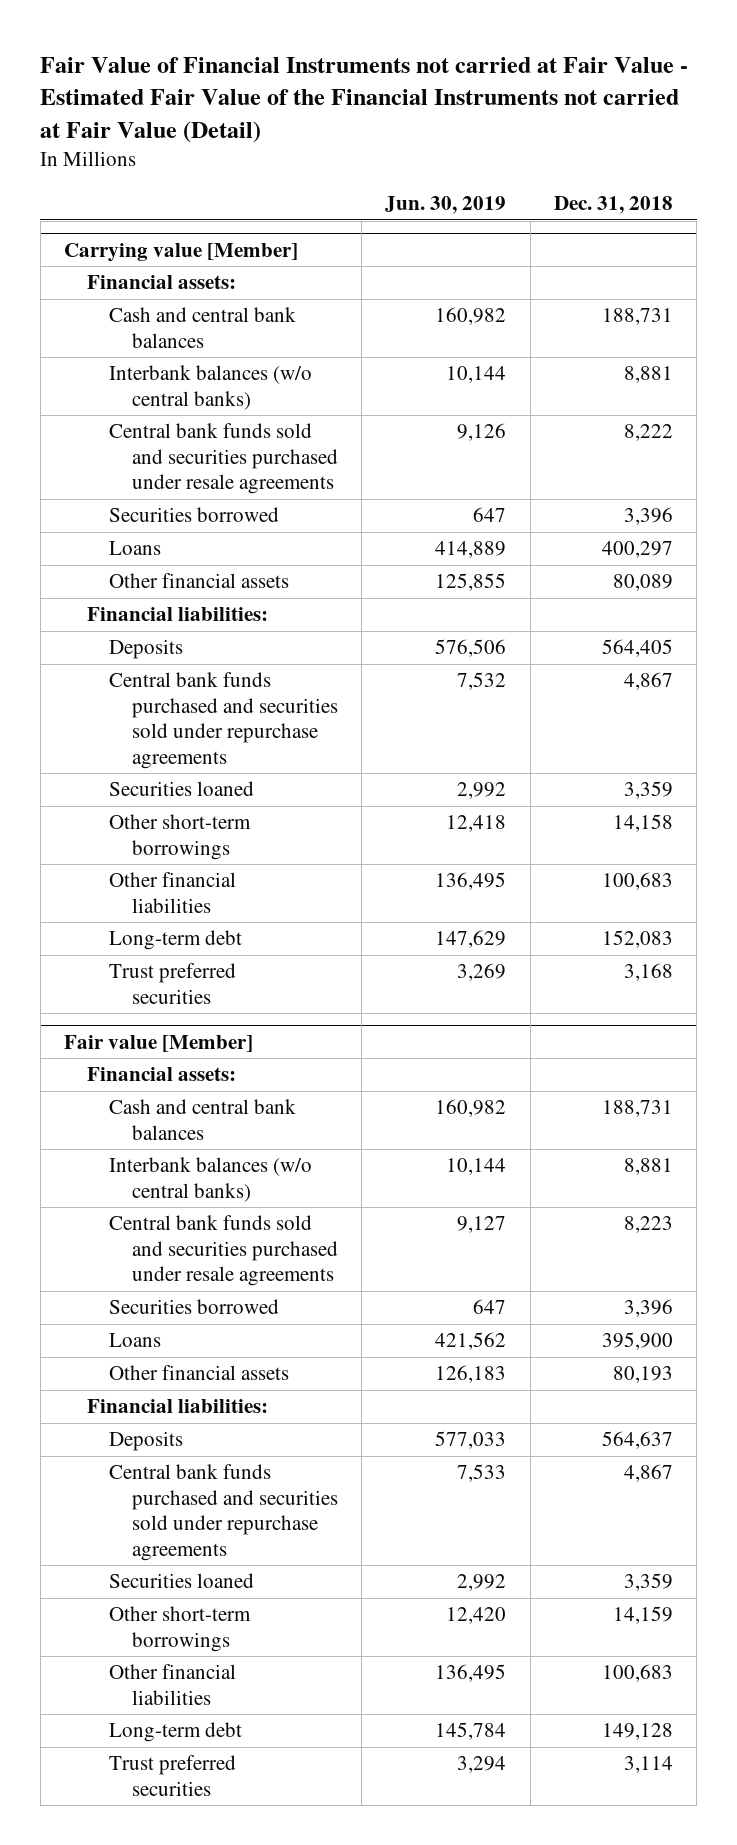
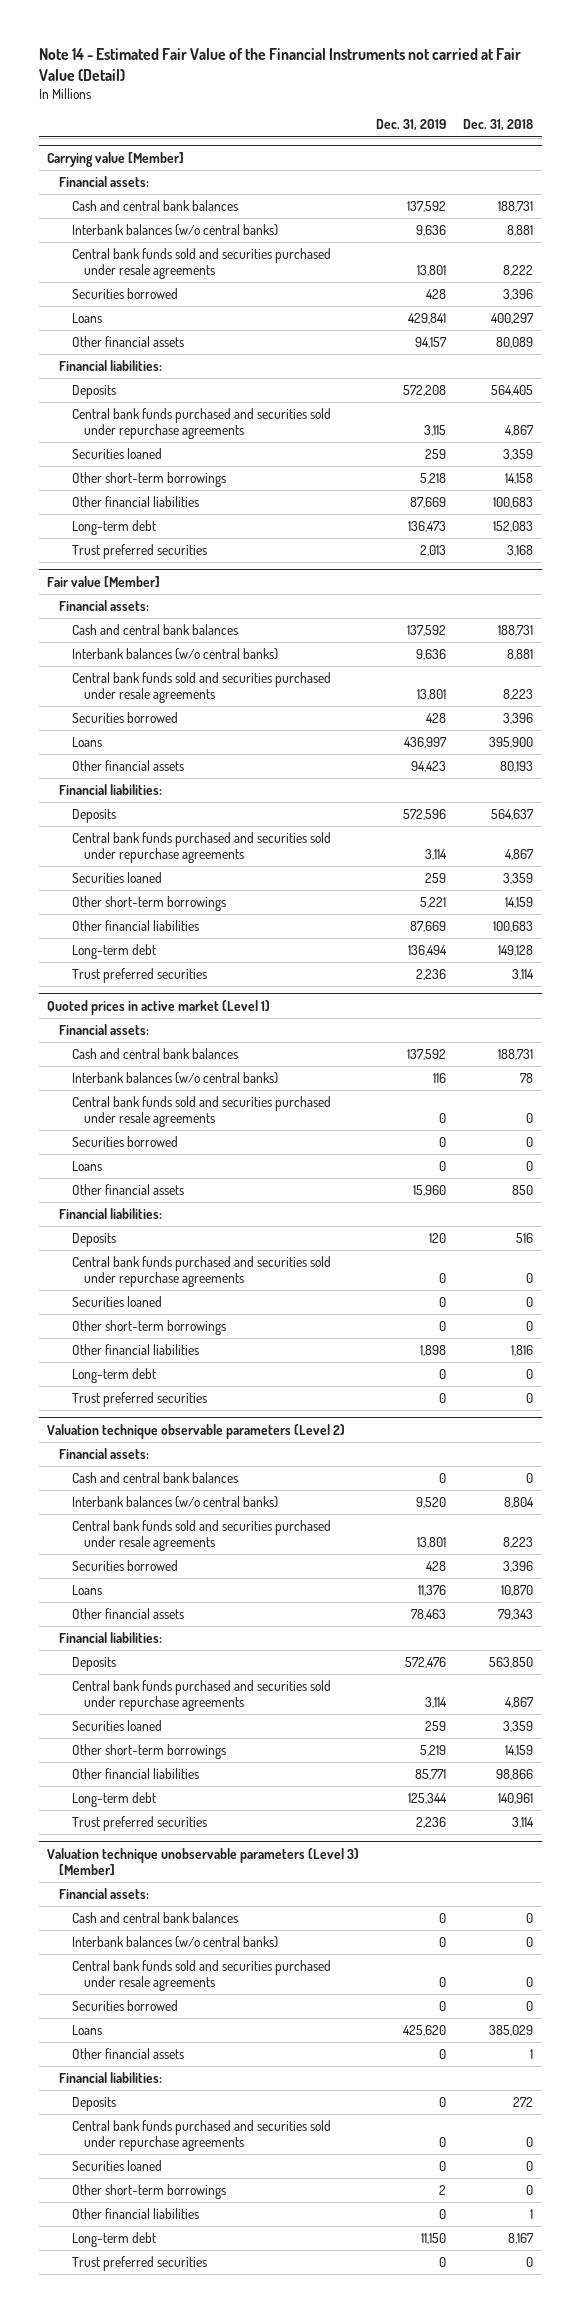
- Fair Value of Financial Instruments not carried at Fair Value - Estimated Fair Value of the Financial Instruments not carried at Fair Value (Detail)
+ Note 14 - Estimated Fair Value of the Financial Instruments not carried at Fair Value (Detail)
- | Jun. 30, 2019 | Dec. 31, 2018
+ | Dec. 31, 2019 | Dec. 31, 2018
+ Quoted prices in active market (Level 1)
+ Financial assets:
+ Cash and central bank balances | 137,592 | 188,731
+ Interbank balances (w/o central banks) | 116 | 78
+ Central bank funds sold and securities purchased under resale agreements | 0 | 0
+ Securities borrowed | 0 | 0
+ Loans | 0 | 0
+ Other financial assets | 15,960 | 850
+ Financial liabilities:
+ Deposits | 120 | 516
+ Central bank funds purchased and securities sold under repurchase agreements | 0 | 0
+ Securities loaned | 0 | 0
+ Other short-term borrowings | 0 | 0
+ Other financial liabilities | 1,898 | 1,816
+ Long-term debt | 0 | 0
+ Trust preferred securities | 0 | 0
+ Valuation technique observable parameters (Level 2)
+ Financial assets:
+ Cash and central bank balances | 0 | 0
+ Interbank balances (w/o central banks) | 9,520 | 8,804
+ Central bank funds sold and securities purchased under resale agreements | 13,801 | 8,223
+ Securities borrowed | 428 | 3,396
+ Loans | 11,376 | 10,870
+ Other financial assets | 78,463 | 79,343
+ Financial liabilities:
+ Deposits | 572,476 | 563,850
+ Central bank funds purchased and securities sold under repurchase agreements | 3,114 | 4,867
+ Securities loaned | 259 | 3,359
+ Other short-term borrowings | 5,219 | 14,159
+ Other financial liabilities | 85,771 | 98,866
+ Long-term debt | 125,344 | 140,961
+ Trust preferred securities | 2,236 | 3,114
+ Valuation technique unobservable parameters (Level 3) [Member]
+ Financial assets:
+ Cash and central bank balances | 0 | 0
+ Interbank balances (w/o central banks) | 0 | 0
+ Central bank funds sold and securities purchased under resale agreements | 0 | 0
+ Securities borrowed | 0 | 0
+ Loans | 425,620 | 385,029
+ Other financial assets | 0 | 1
+ Financial liabilities:
+ Deposits | 0 | 272
+ Central bank funds purchased and securities sold under repurchase agreements | 0 | 0
+ Securities loaned | 0 | 0
+ Other short-term borrowings | 2 | 0
+ Other financial liabilities | 0 | 1
+ Long-term debt | 11,150 | 8,167
+ Trust preferred securities | 0 | 0

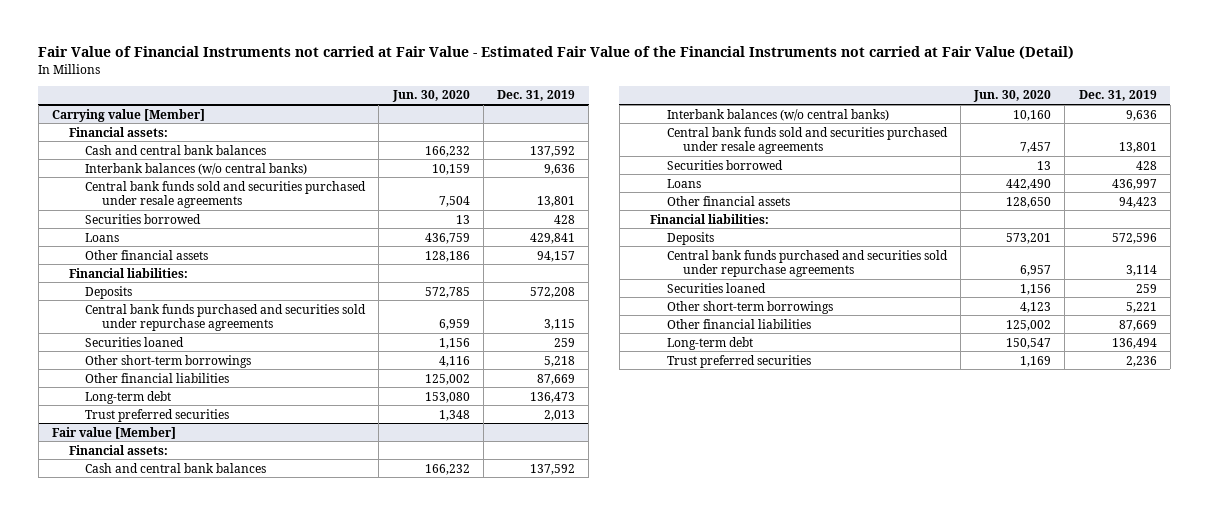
- Note 14 - Estimated Fair Value of the Financial Instruments not carried at Fair Value (Detail)
+ Fair Value of Financial Instruments not carried at Fair Value - Estimated Fair Value of the Financial Instruments not carried at Fair Value (Detail)
- | Dec. 31, 2019 | Dec. 31, 2018
+ | Jun. 30, 2020 | Dec. 31, 2019
- Quoted prices in active market (Level 1)
- Financial assets:
- Cash and central bank balances | 137,592 | 188,731
- Interbank balances (w/o central banks) | 116 | 78
- Central bank funds sold and securities purchased under resale agreements | 0 | 0
- Securities borrowed | 0 | 0
- Loans | 0 | 0
- Other financial assets | 15,960 | 850
- Financial liabilities:
- Deposits | 120 | 516
- Central bank funds purchased and securities sold under repurchase agreements | 0 | 0
- Securities loaned | 0 | 0
- Other short-term borrowings | 0 | 0
- Other financial liabilities | 1,898 | 1,816
- Long-term debt | 0 | 0
- Trust preferred securities | 0 | 0
- Valuation technique observable parameters (Level 2)
- Financial assets:
- Cash and central bank balances | 0 | 0
- Interbank balances (w/o central banks) | 9,520 | 8,804
- Central bank funds sold and securities purchased under resale agreements | 13,801 | 8,223
- Securities borrowed | 428 | 3,396
- Loans | 11,376 | 10,870
- Other financial assets | 78,463 | 79,343
- Financial liabilities:
- Deposits | 572,476 | 563,850
- Central bank funds purchased and securities sold under repurchase agreements | 3,114 | 4,867
- Securities loaned | 259 | 3,359
- Other short-term borrowings | 5,219 | 14,159
- Other financial liabilities | 85,771 | 98,866
- Long-term debt | 125,344 | 140,961
- Trust preferred securities | 2,236 | 3,114
- Valuation technique unobservable parameters (Level 3) [Member]
- Financial assets:
- Cash and central bank balances | 0 | 0
- Interbank balances (w/o central banks) | 0 | 0
- Central bank funds sold and securities purchased under resale agreements | 0 | 0
- Securities borrowed | 0 | 0
- Loans | 425,620 | 385,029
- Other financial assets | 0 | 1
- Financial liabilities:
- Deposits | 0 | 272
- Central bank funds purchased and securities sold under repurchase agreements | 0 | 0
- Securities loaned | 0 | 0
- Other short-term borrowings | 2 | 0
- Other financial liabilities | 0 | 1
- Long-term debt | 11,150 | 8,167
- Trust preferred securities | 0 | 0

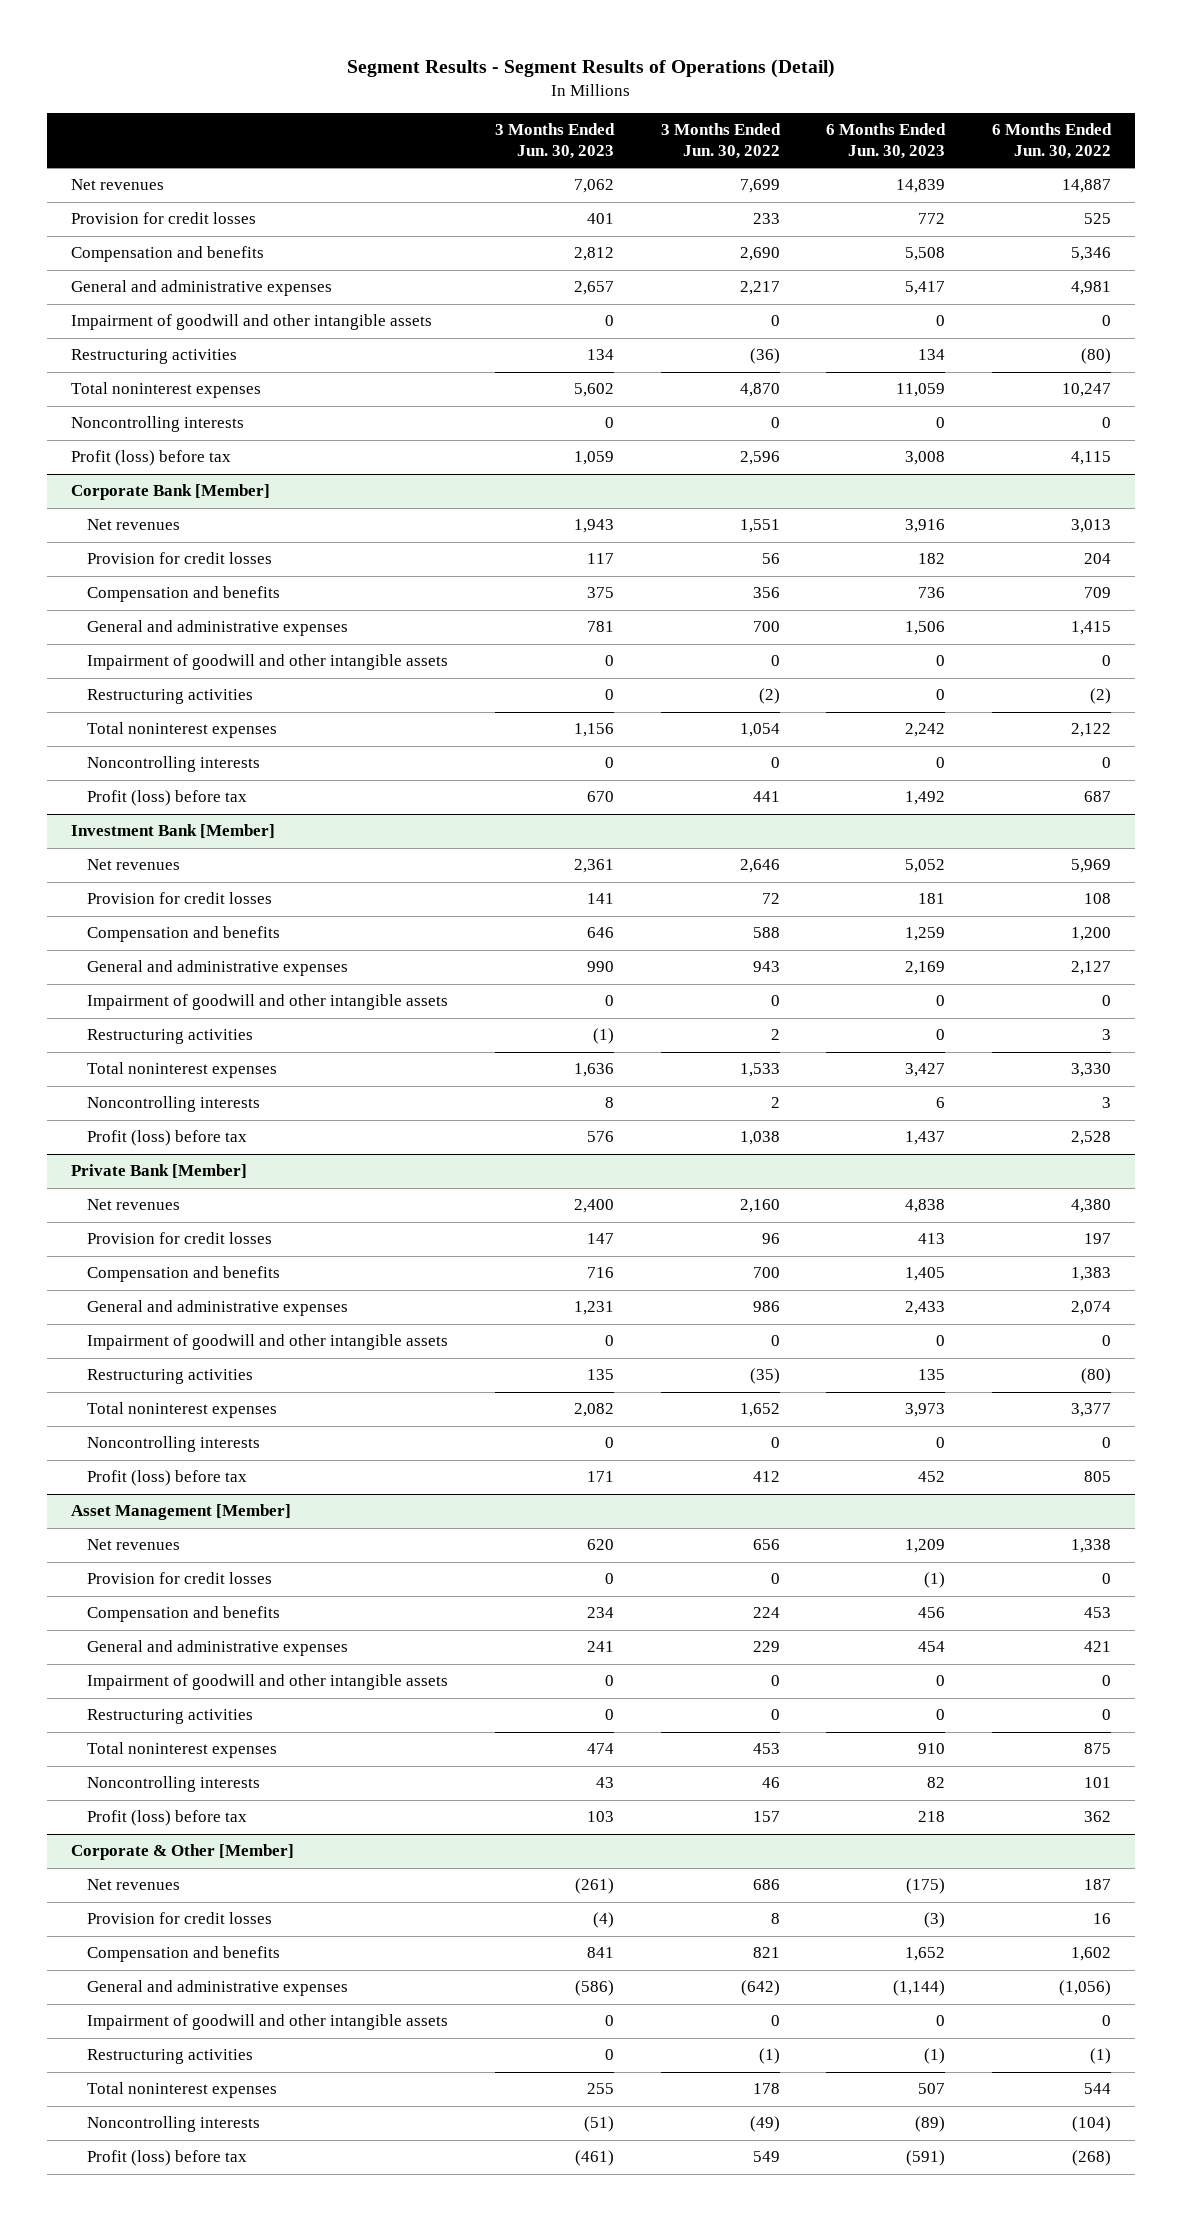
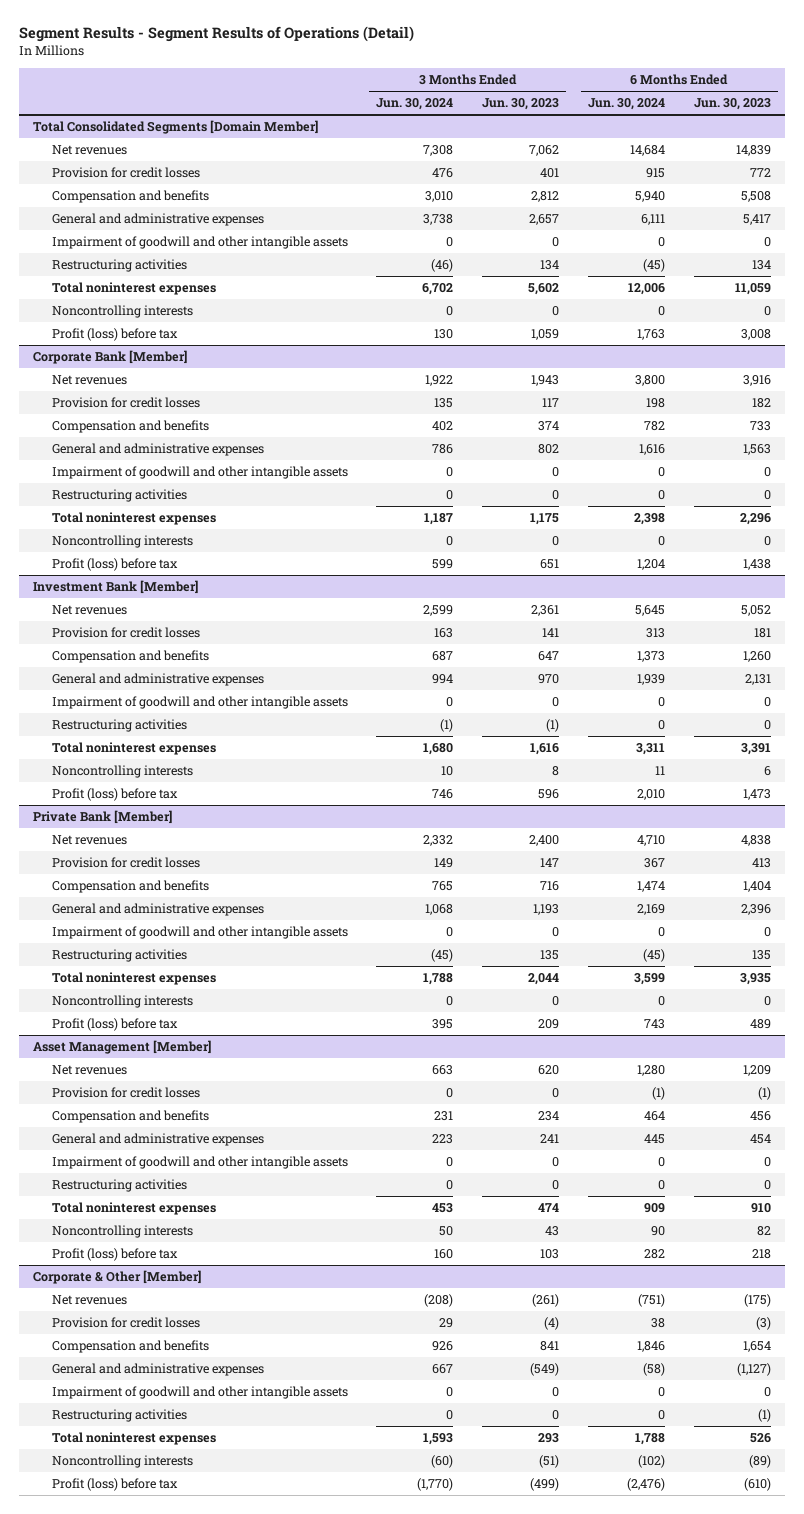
- | 3 Months Ended Jun. 30, 2023 | 3 Months Ended Jun. 30, 2022 | 6 Months Ended Jun. 30, 2023 | 6 Months Ended Jun. 30, 2022
+ | 3 Months Ended Jun. 30, 2024 | 3 Months Ended Jun. 30, 2023 | 6 Months Ended Jun. 30, 2024 | 6 Months Ended Jun. 30, 2023
+ Total Consolidated Segments [Domain Member]
@ Corporate Bank [Member]
- Compensation and benefits | 375 | 356 | 736 | 709
- General and administrative expenses | 781 | 700 | 1,506 | 1,415
+ Compensation and benefits | 402 | 374 | 782 | 733
+ General and administrative expenses | 786 | 802 | 1,616 | 1,563
- Total noninterest expenses | 1,156 | 1,054 | 2,242 | 2,122
+ Total noninterest expenses | 1,187 | 1,175 | 2,398 | 2,296
- Profit (loss) before tax | 670 | 441 | 1,492 | 687
+ Profit (loss) before tax | 599 | 651 | 1,204 | 1,438
@ Investment Bank [Member]
- Compensation and benefits | 646 | 588 | 1,259 | 1,200
- General and administrative expenses | 990 | 943 | 2,169 | 2,127
+ Compensation and benefits | 687 | 647 | 1,373 | 1,260
+ General and administrative expenses | 994 | 970 | 1,939 | 2,131
- Total noninterest expenses | 1,636 | 1,533 | 3,427 | 3,330
+ Total noninterest expenses | 1,680 | 1,616 | 3,311 | 3,391
- Profit (loss) before tax | 576 | 1,038 | 1,437 | 2,528
+ Profit (loss) before tax | 746 | 596 | 2,010 | 1,473
@ Private Bank [Member]
- Compensation and benefits | 716 | 700 | 1,405 | 1,383
- General and administrative expenses | 1,231 | 986 | 2,433 | 2,074
+ Compensation and benefits | 765 | 716 | 1,474 | 1,404
+ General and administrative expenses | 1,068 | 1,193 | 2,169 | 2,396
- Total noninterest expenses | 2,082 | 1,652 | 3,973 | 3,377
+ Total noninterest expenses | 1,788 | 2,044 | 3,599 | 3,935
- Profit (loss) before tax | 171 | 412 | 452 | 805
+ Profit (loss) before tax | 395 | 209 | 743 | 489
@ Corporate & Other [Member]
- Compensation and benefits | 841 | 821 | 1,652 | 1,602
- General and administrative expenses | (586) | (642) | (1,144) | (1,056)
+ Compensation and benefits | 926 | 841 | 1,846 | 1,654
+ General and administrative expenses | 667 | (549) | (58) | (1,127)
- Total noninterest expenses | 255 | 178 | 507 | 544
+ Total noninterest expenses | 1,593 | 293 | 1,788 | 526
- Profit (loss) before tax | (461) | 549 | (591) | (268)
+ Profit (loss) before tax | (1,770) | (499) | (2,476) | (610)

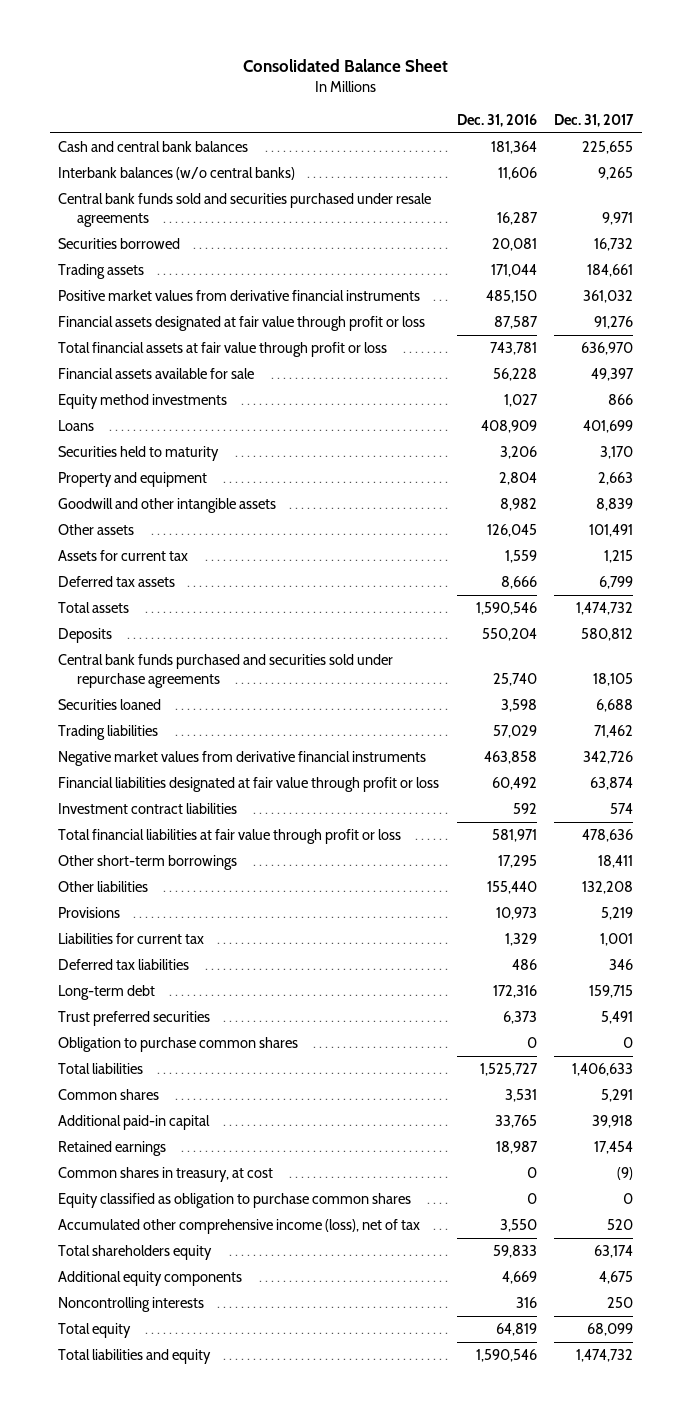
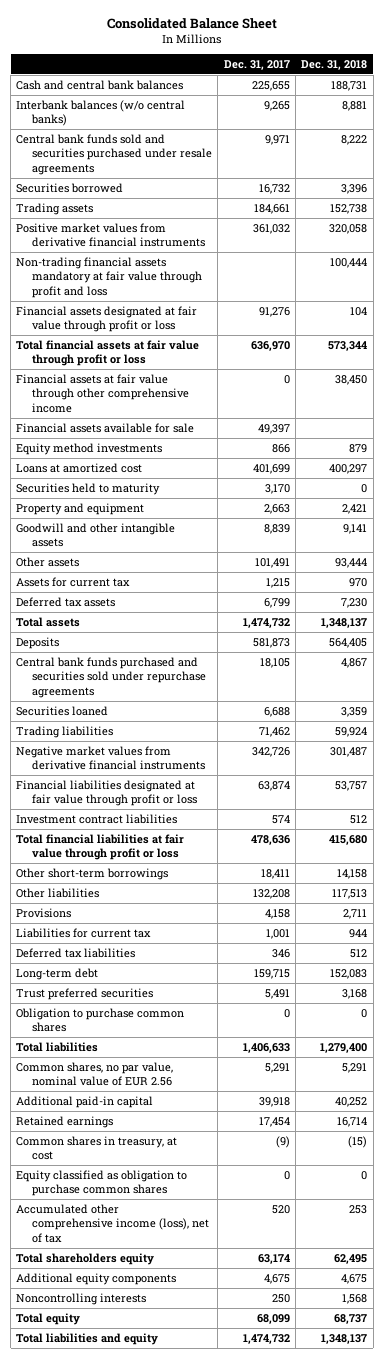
- | Dec. 31, 2016 | Dec. 31, 2017
+ | Dec. 31, 2017 | Dec. 31, 2018
+ Non-trading financial assets mandatory at fair value through profit and loss | | 100,444
+ Financial assets at fair value through other comprehensive income | 0 | 38,450
- Loans | 408,909 | 401,699
+ Loans at amortized cost | 401,699 | 400,297
- Deposits | 550,204 | 580,812
+ Deposits | 581,873 | 564,405
- Provisions | 10,973 | 5,219
+ Provisions | 4,158 | 2,711
- Common shares | 3,531 | 5,291
+ Common shares, no par value, nominal value of EUR 2.56 | 5,291 | 5,291

